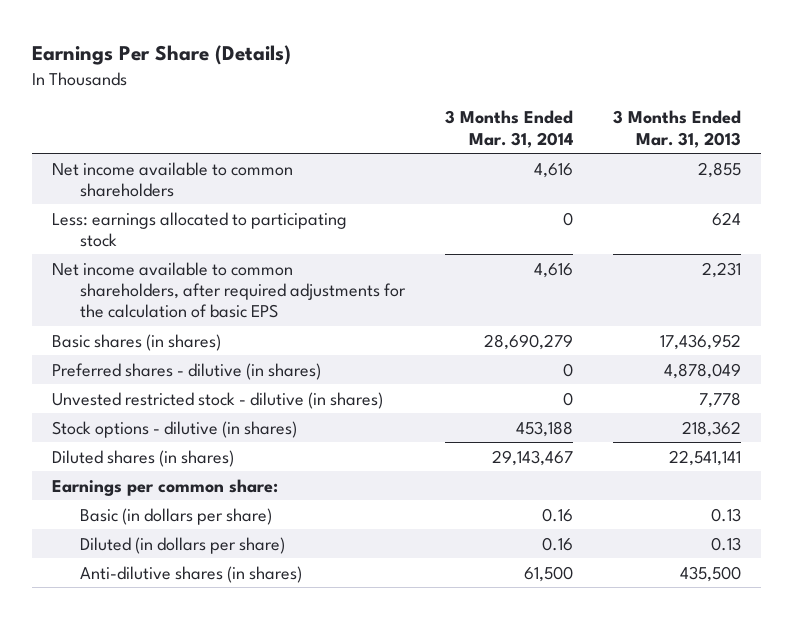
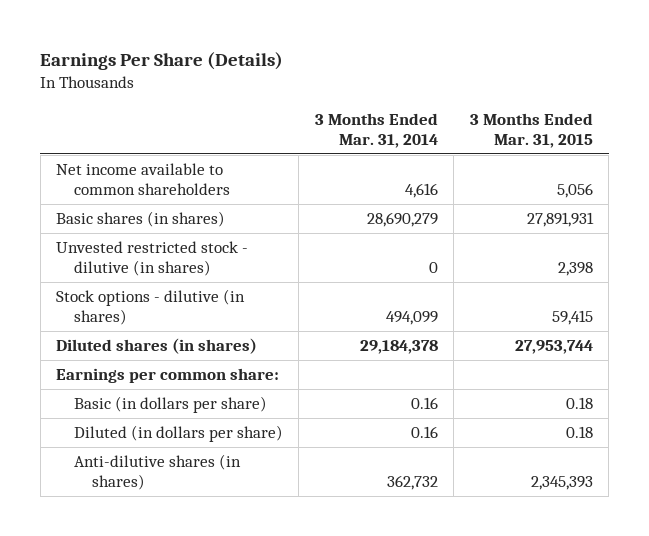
- | 3 Months Ended Mar. 31, 2014 | 3 Months Ended Mar. 31, 2013
+ | 3 Months Ended Mar. 31, 2014 | 3 Months Ended Mar. 31, 2015
- Less: earnings allocated to participating stock | 0 | 624
- Net income available to common shareholders, after required adjustments for the calculation of basic EPS | 4,616 | 2,231
- Preferred shares - dilutive (in shares) | 0 | 4,878,049
- Stock options - dilutive (in shares) | 453,188 | 218,362
- Diluted shares (in shares) | 29,143,467 | 22,541,141
+ Stock options - dilutive (in shares) | 494,099 | 59,415
+ Diluted shares (in shares) | 29,184,378 | 27,953,744
- Anti-dilutive shares (in shares) | 61,500 | 435,500
+ Anti-dilutive shares (in shares) | 362,732 | 2,345,393

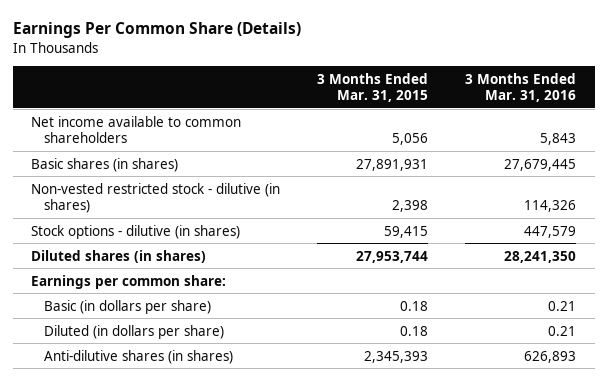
- Earnings Per Share (Details)
+ Earnings Per Common Share (Details)
- | 3 Months Ended Mar. 31, 2014 | 3 Months Ended Mar. 31, 2015
+ | 3 Months Ended Mar. 31, 2015 | 3 Months Ended Mar. 31, 2016
- Unvested restricted stock - dilutive (in shares) | 0 | 2,398
+ Non-vested restricted stock - dilutive (in shares) | 2,398 | 114,326

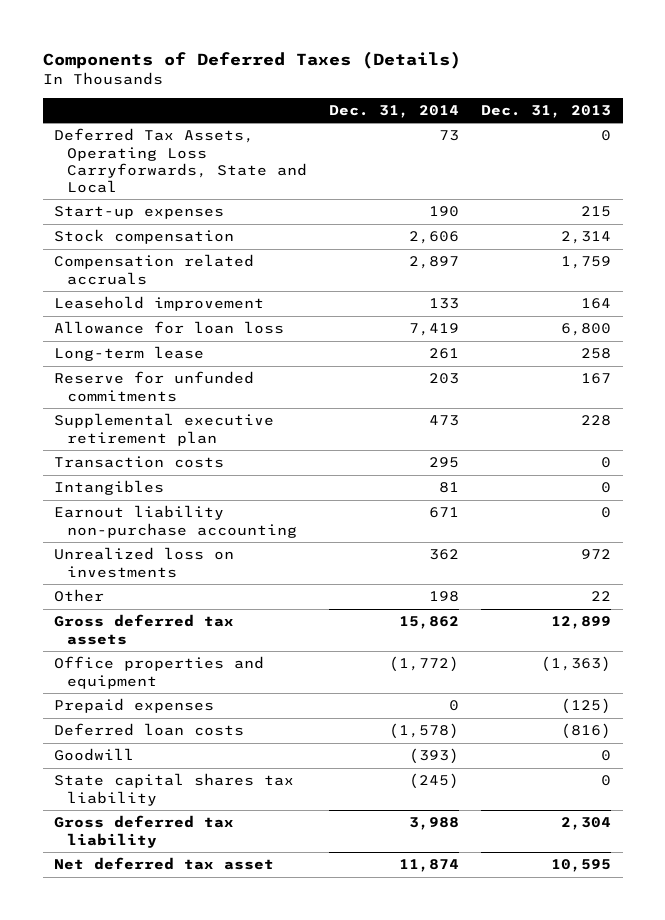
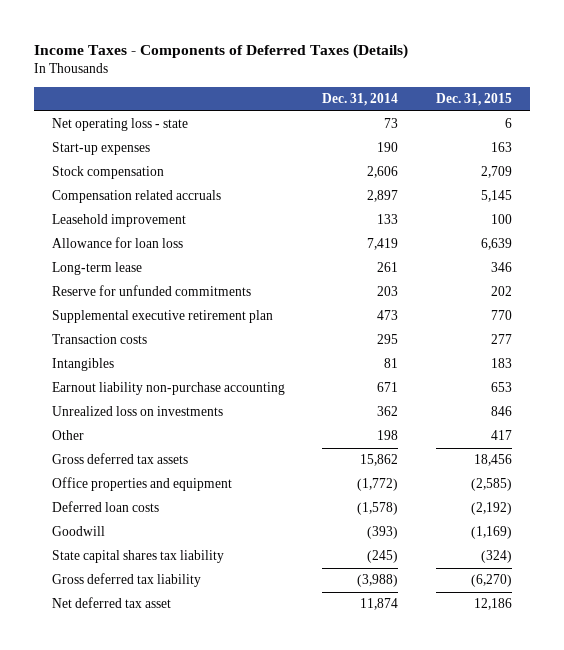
- Components of Deferred Taxes (Details)
+ Income Taxes - Components of Deferred Taxes (Details)
- | Dec. 31, 2014 | Dec. 31, 2013
+ | Dec. 31, 2014 | Dec. 31, 2015
- Deferred Tax Assets, Operating Loss Carryforwards, State and Local | 73 | 0
+ Net operating loss - state | 73 | 6
- Prepaid expenses | 0 | (125)
- Gross deferred tax liability | 3,988 | 2,304
+ Gross deferred tax liability | (3,988) | (6,270)

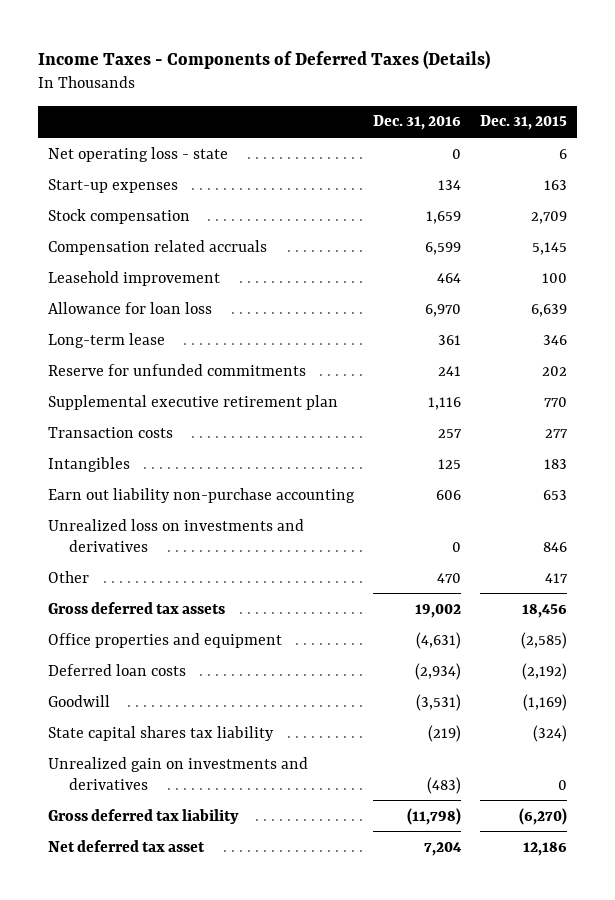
- | Dec. 31, 2014 | Dec. 31, 2015
+ | Dec. 31, 2016 | Dec. 31, 2015
- Earnout liability non-purchase accounting | 671 | 653
- Unrealized loss on investments | 362 | 846
+ Earn out liability non-purchase accounting | 606 | 653
+ Unrealized loss on investments and derivatives | 0 | 846
+ Unrealized gain on investments and derivatives | (483) | 0

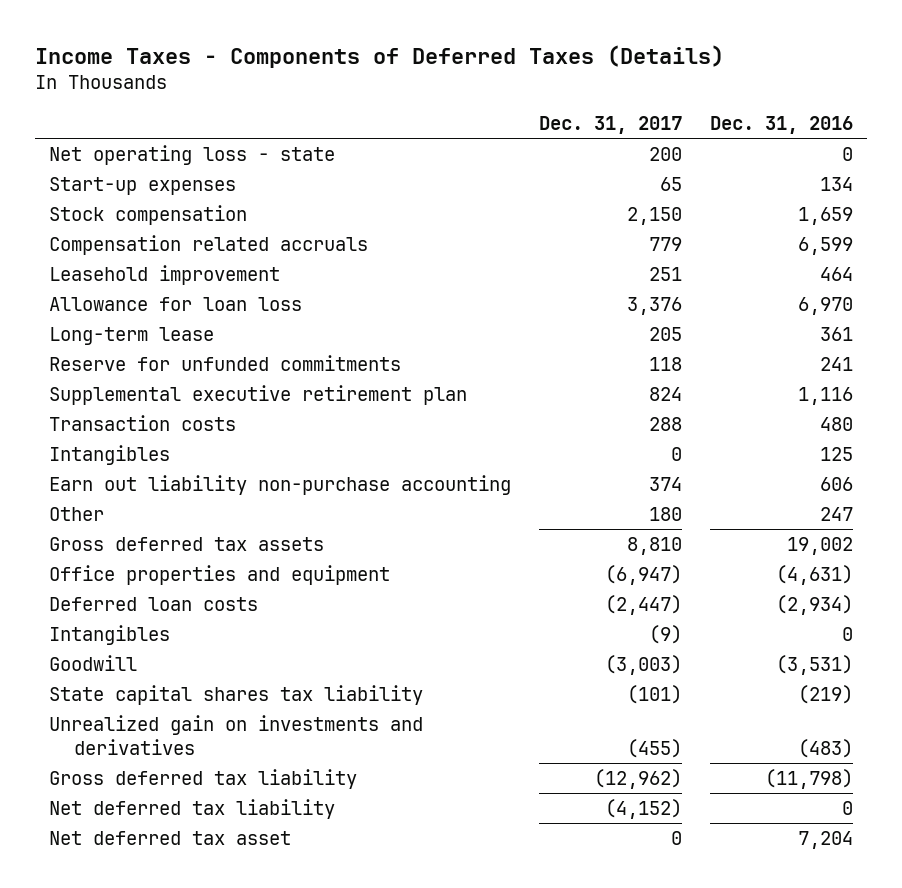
- | Dec. 31, 2016 | Dec. 31, 2015
+ | Dec. 31, 2017 | Dec. 31, 2016
- Transaction costs | 257 | 277
+ Transaction costs | 288 | 480
- Unrealized loss on investments and derivatives | 0 | 846
- Other | 470 | 417
+ Other | 180 | 247
+ Intangibles | (9) | 0
+ Net deferred tax liability | (4,152) | 0

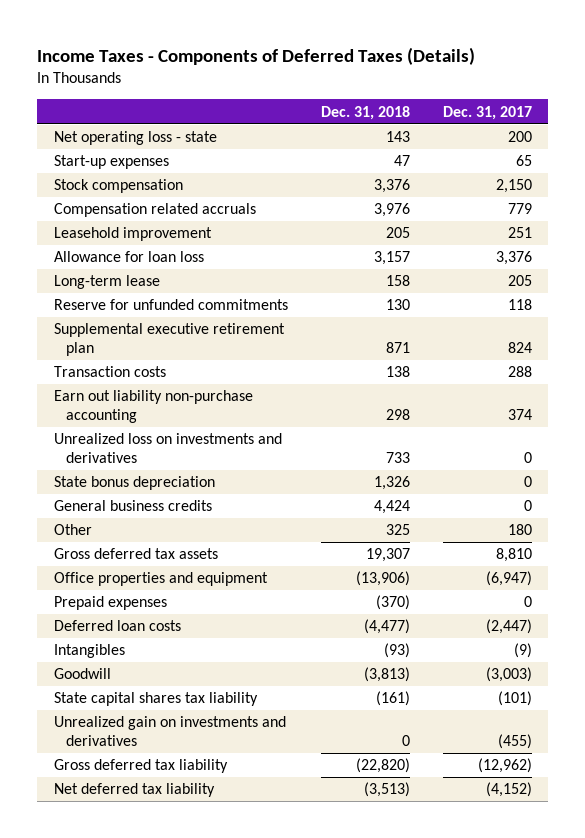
- | Dec. 31, 2017 | Dec. 31, 2016
+ | Dec. 31, 2018 | Dec. 31, 2017
- Intangibles | 0 | 125
+ Unrealized loss on investments and derivatives | 733 | 0
+ State bonus depreciation | 1,326 | 0
+ General business credits | 4,424 | 0
+ Prepaid expenses | (370) | 0
- Net deferred tax asset | 0 | 7,204

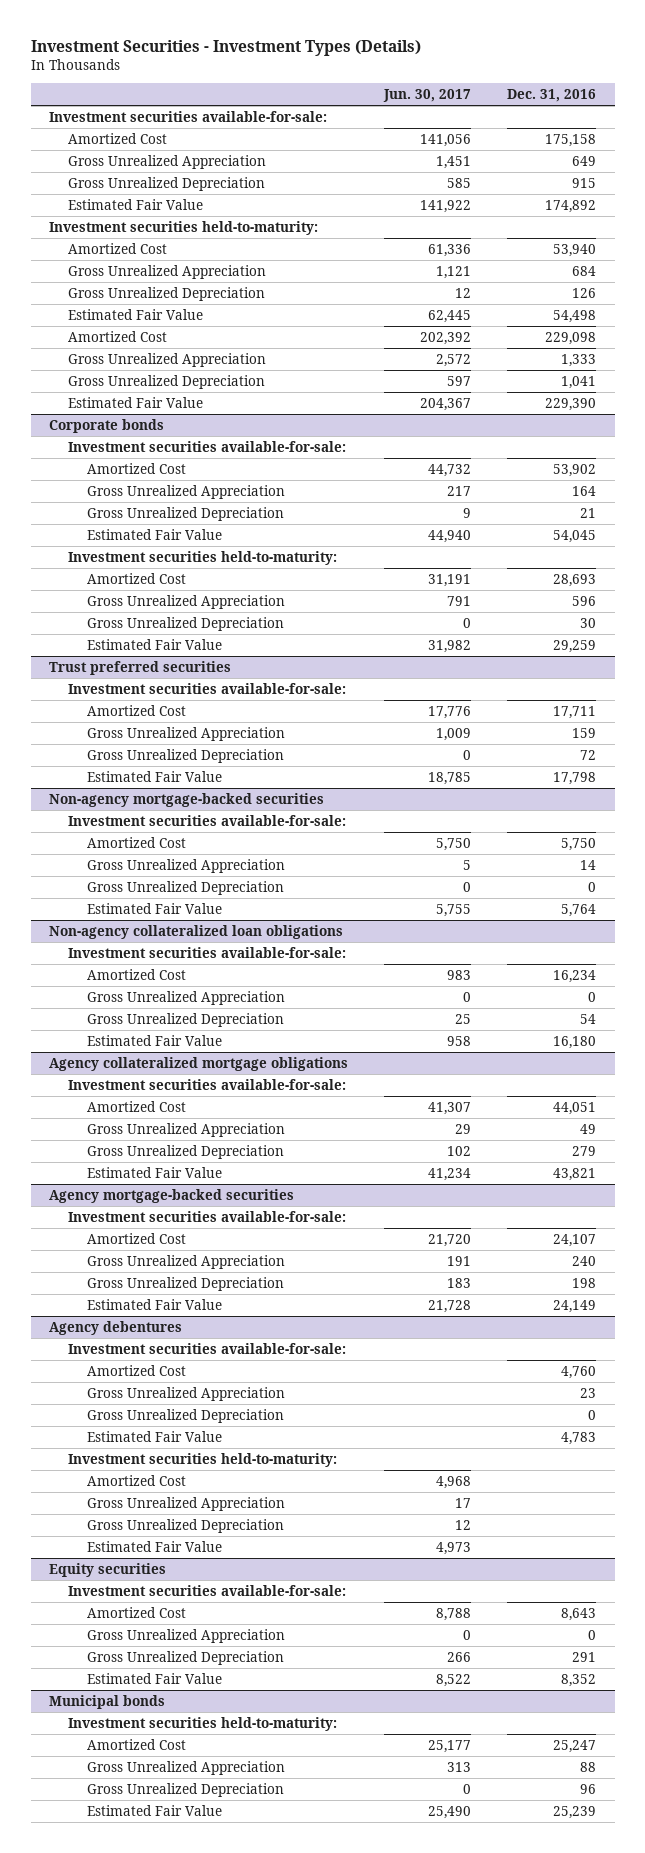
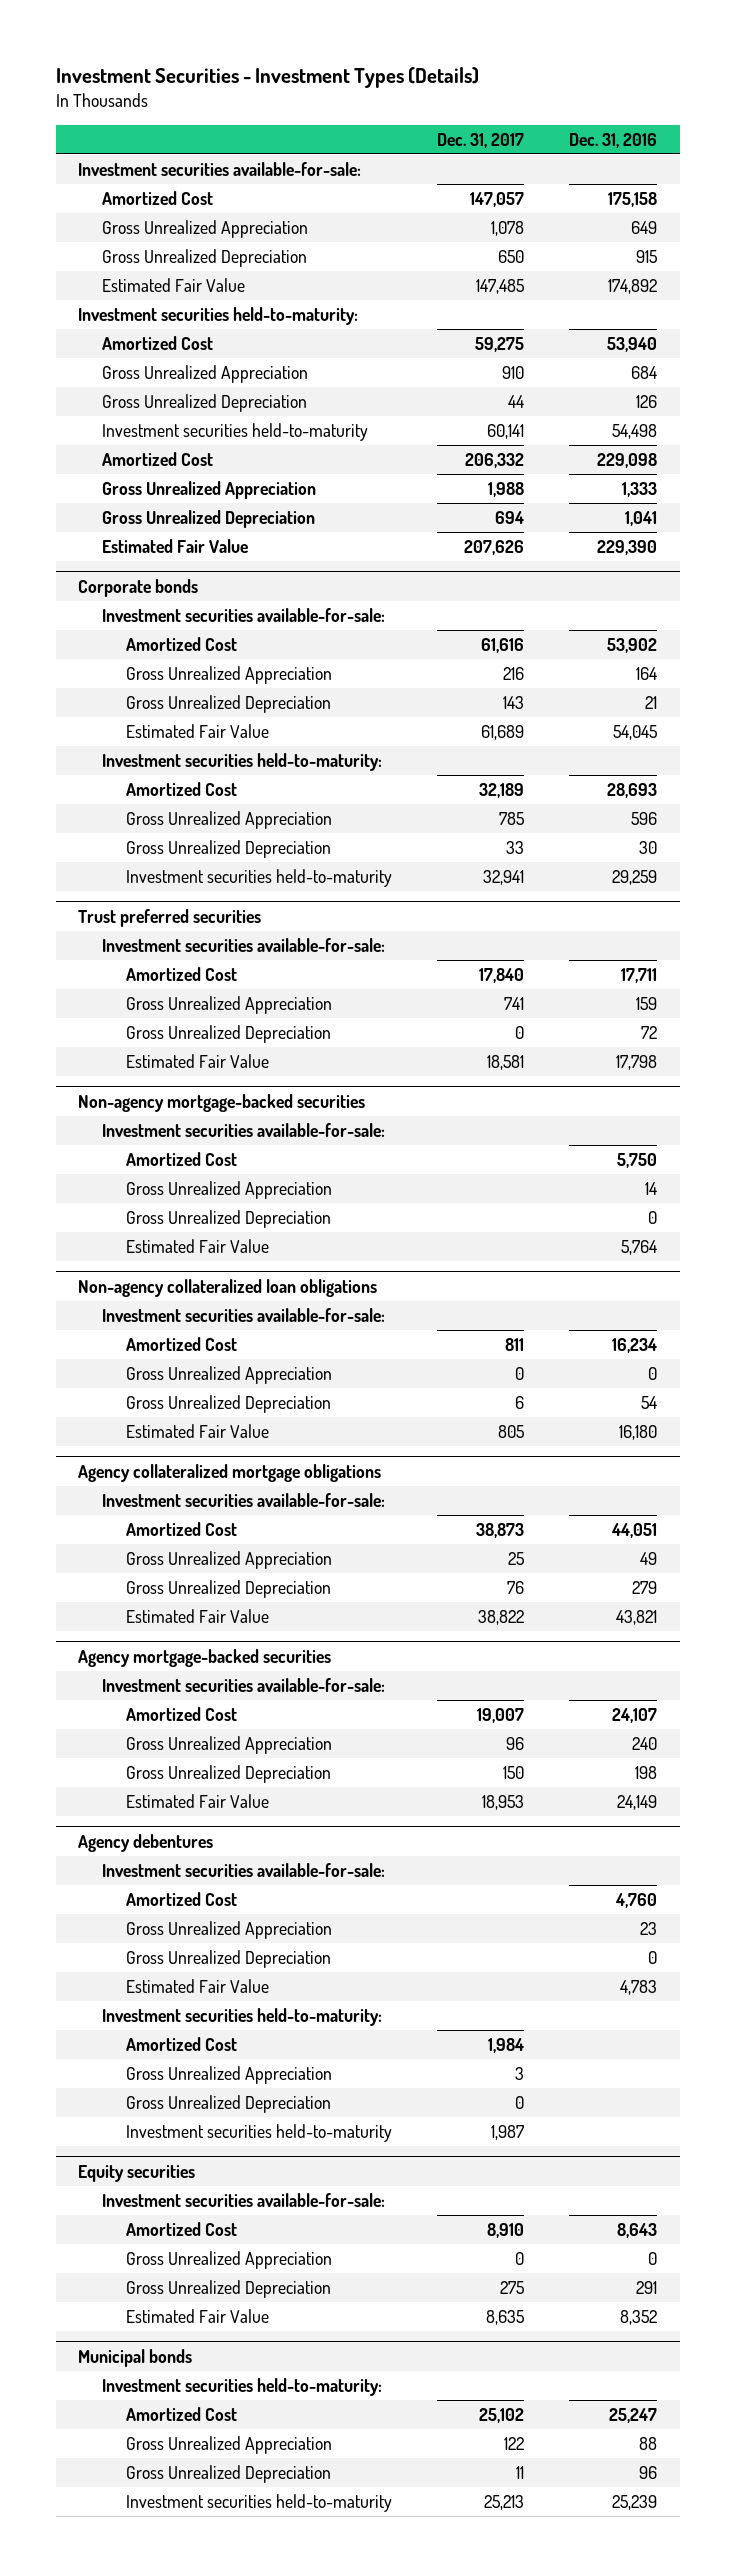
- | Jun. 30, 2017 | Dec. 31, 2016
+ | Dec. 31, 2017 | Dec. 31, 2016
- Estimated Fair Value | 62,445 | 54,498
+ Investment securities held-to-maturity | 60,141 | 54,498
@ Corporate bonds
- Estimated Fair Value | 31,982 | 29,259
+ Investment securities held-to-maturity | 32,941 | 29,259
@ Agency debentures
- Estimated Fair Value | 4,973 |
+ Investment securities held-to-maturity | 1,987 |
@ Municipal bonds
- Estimated Fair Value | 25,490 | 25,239
+ Investment securities held-to-maturity | 25,213 | 25,239

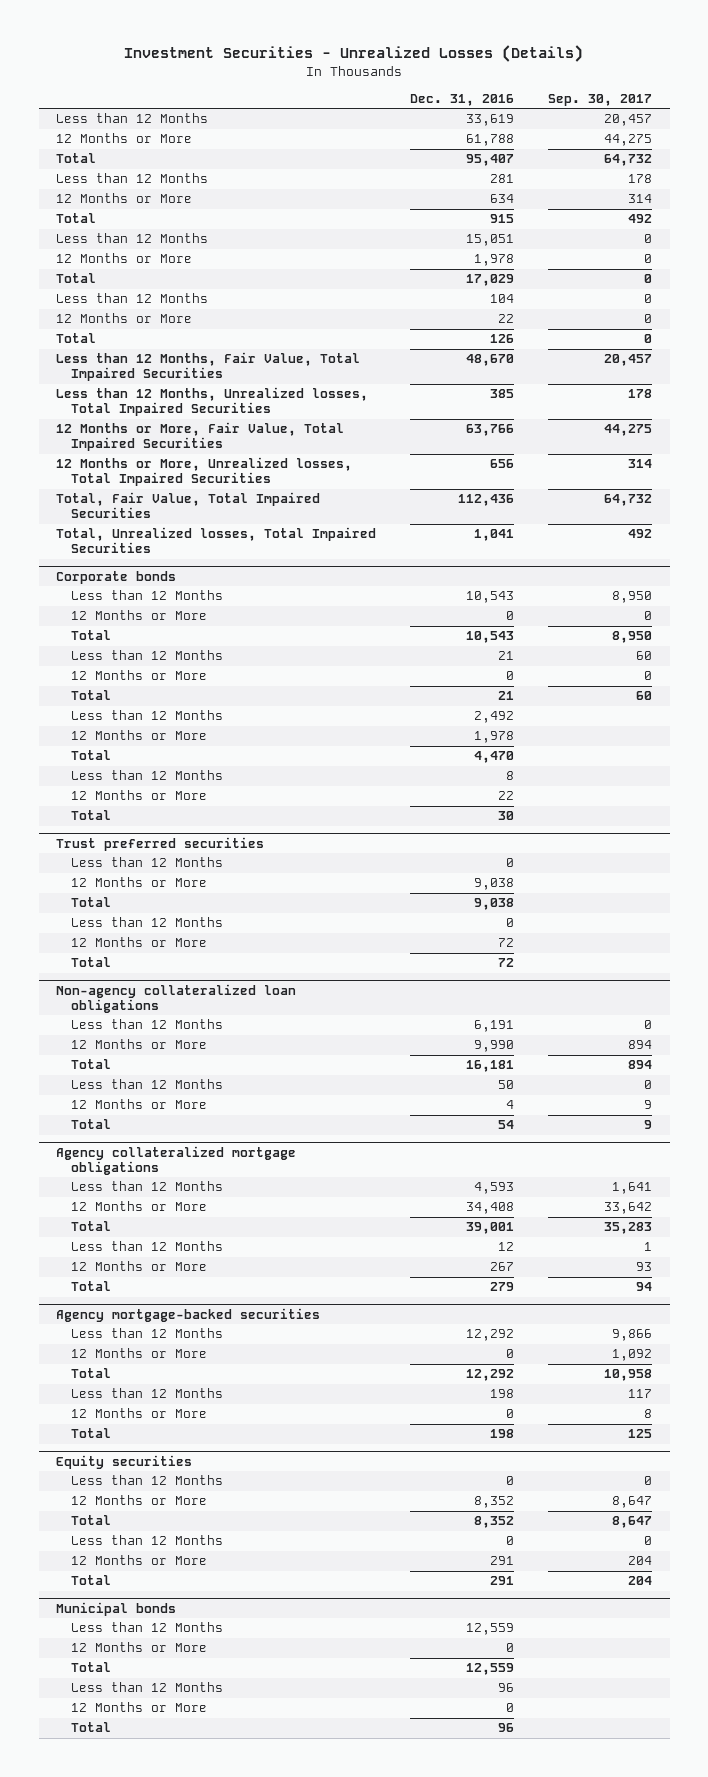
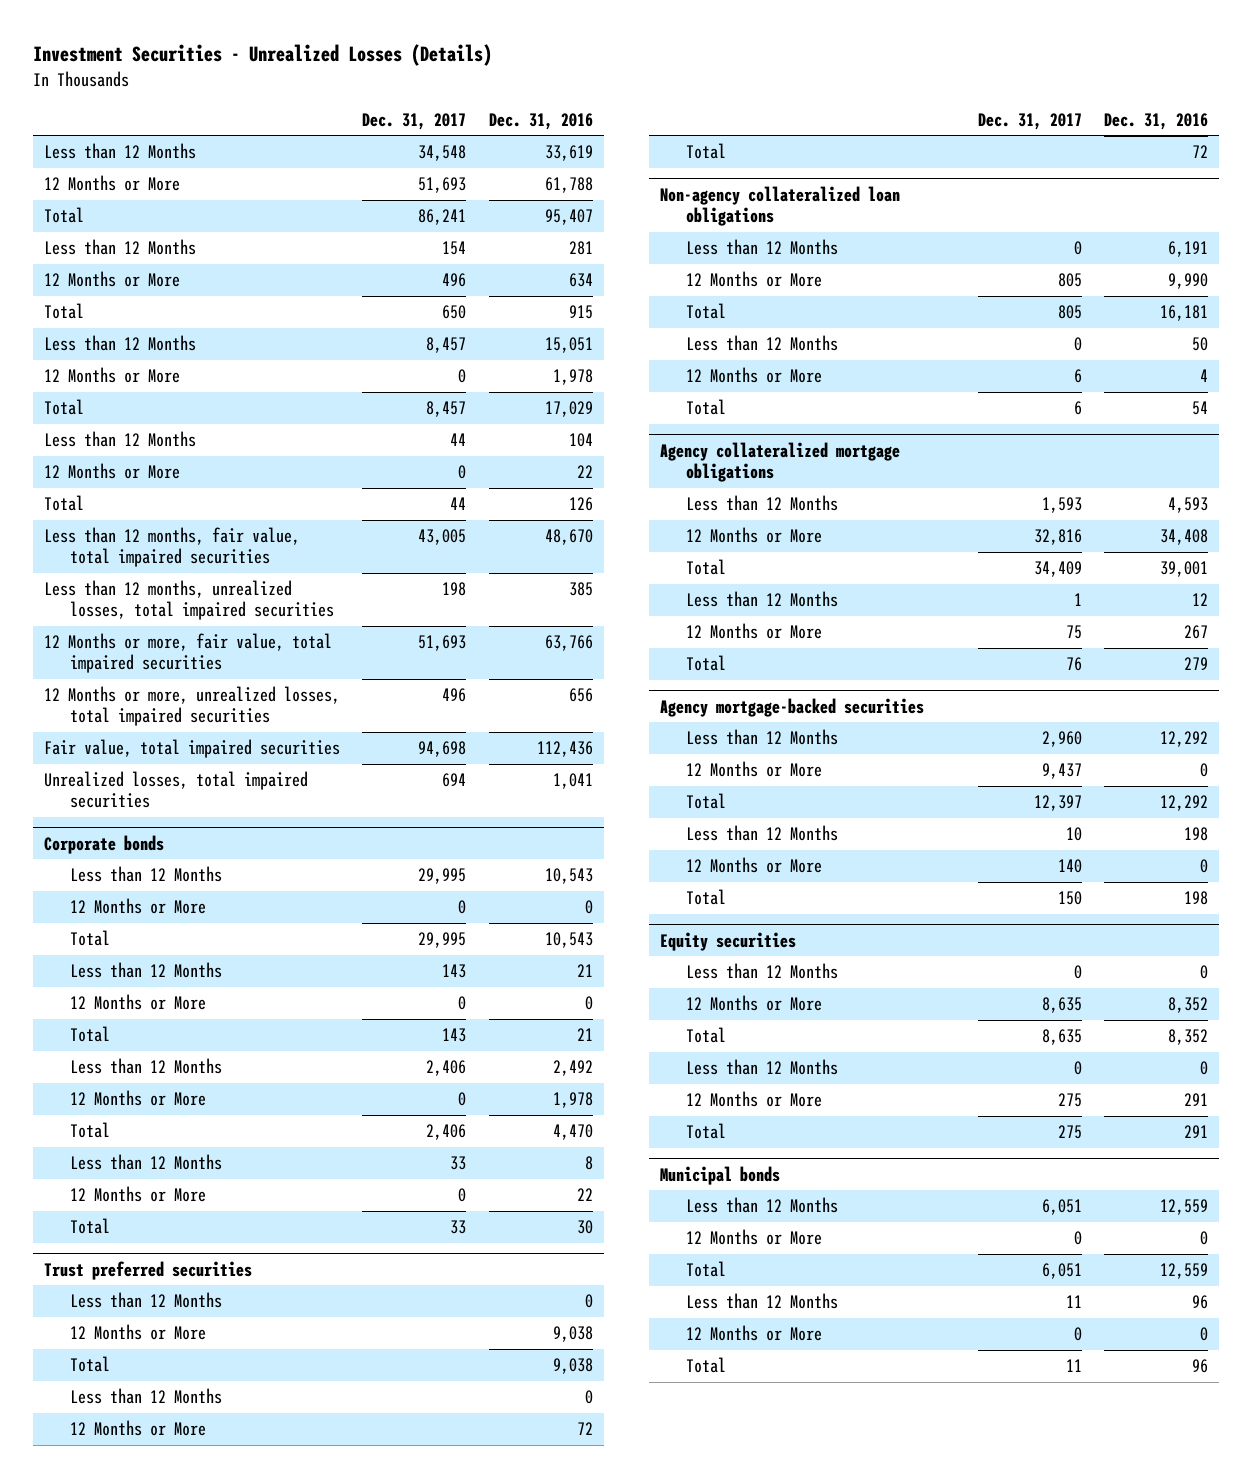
- | Dec. 31, 2016 | Sep. 30, 2017
+ | Dec. 31, 2017 | Dec. 31, 2016
- Less than 12 Months, Fair Value, Total Impaired Securities | 48,670 | 20,457
- Less than 12 Months, Unrealized losses, Total Impaired Securities | 385 | 178
- 12 Months or More, Fair Value, Total Impaired Securities | 63,766 | 44,275
- 12 Months or More, Unrealized losses, Total Impaired Securities | 656 | 314
- Total, Fair Value, Total Impaired Securities | 112,436 | 64,732
- Total, Unrealized losses, Total Impaired Securities | 1,041 | 492
+ Less than 12 months, fair value, total impaired securities | 43,005 | 48,670
+ Less than 12 months, unrealized losses, total impaired securities | 198 | 385
+ 12 Months or more, fair value, total impaired securities | 51,693 | 63,766
+ 12 Months or more, unrealized losses, total impaired securities | 496 | 656
+ Fair value, total impaired securities | 94,698 | 112,436
+ Unrealized losses, total impaired securities | 694 | 1,041

